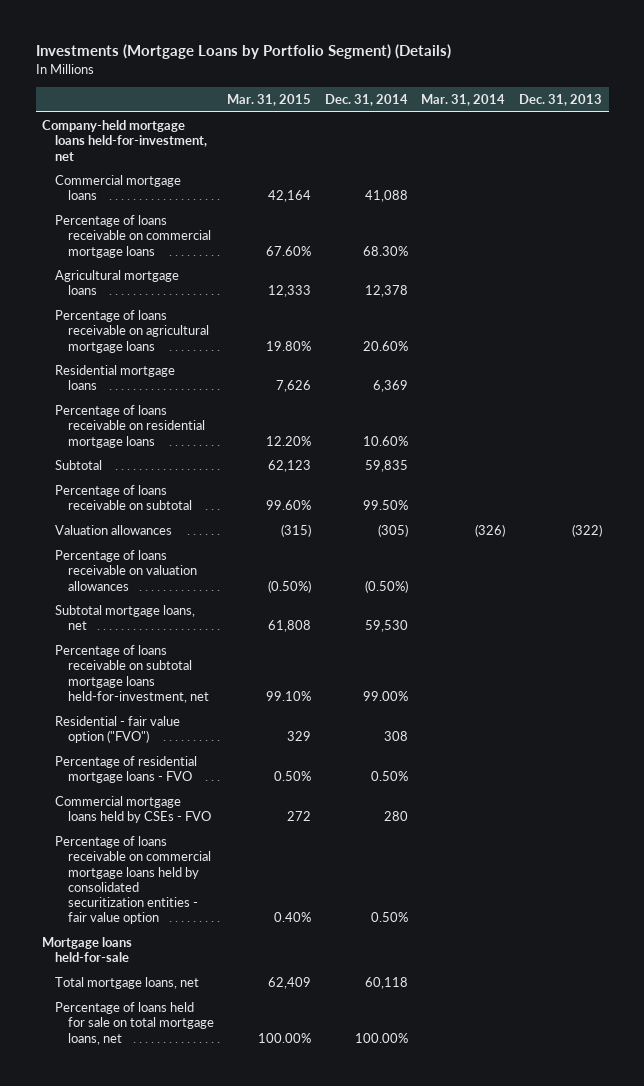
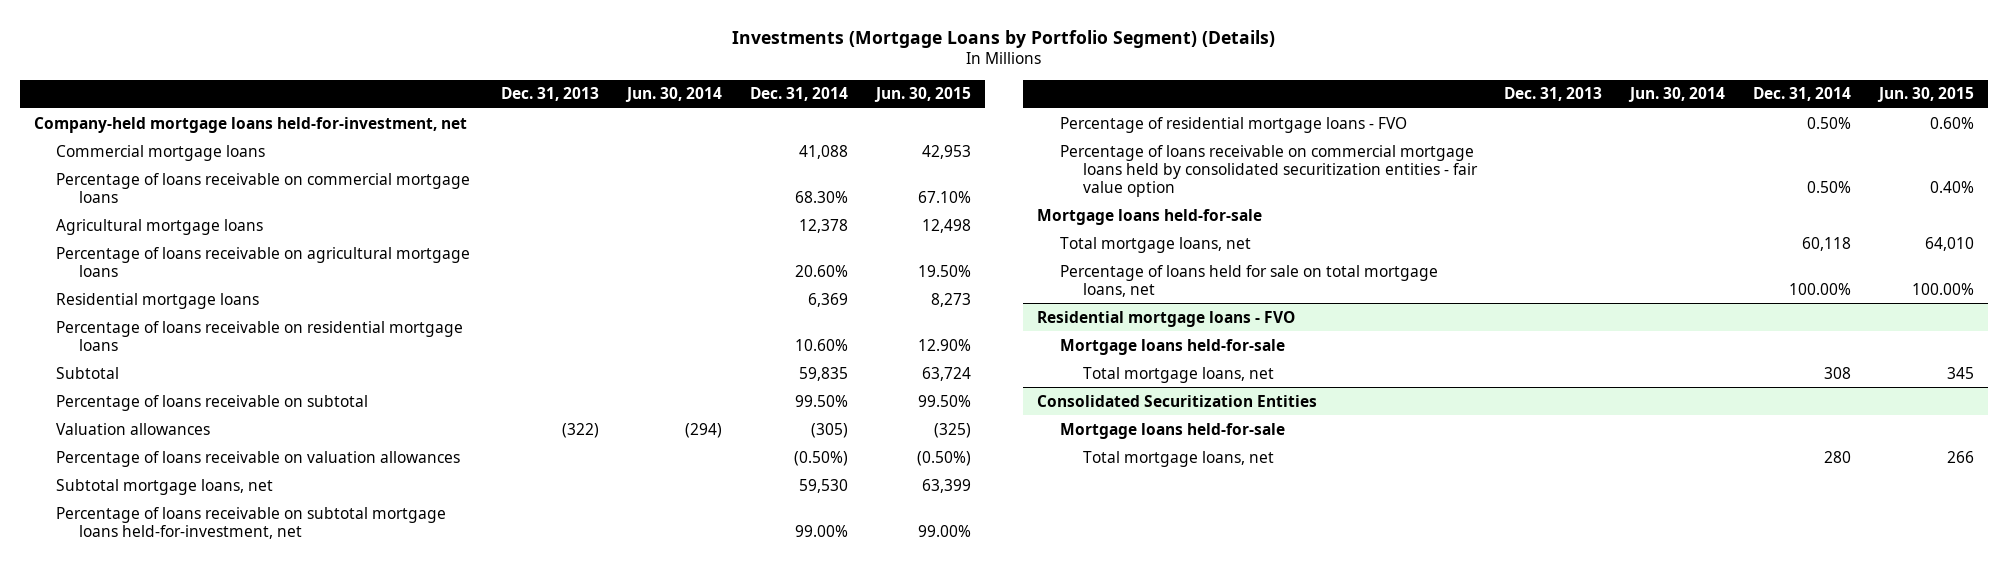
- | Mar. 31, 2015 | Dec. 31, 2014 | Mar. 31, 2014 | Dec. 31, 2013
+ | Dec. 31, 2013 | Jun. 30, 2014 | Dec. 31, 2014 | Jun. 30, 2015
- Residential - fair value option ("FVO") | 329 | 308 | |
- Commercial mortgage loans held by CSEs - FVO | 272 | 280 | |
+ Residential mortgage loans - FVO
+ Mortgage loans held-for-sale
+ Total mortgage loans, net | | | 308 | 345
+ Consolidated Securitization Entities
+ Mortgage loans held-for-sale
+ Total mortgage loans, net | | | 280 | 266

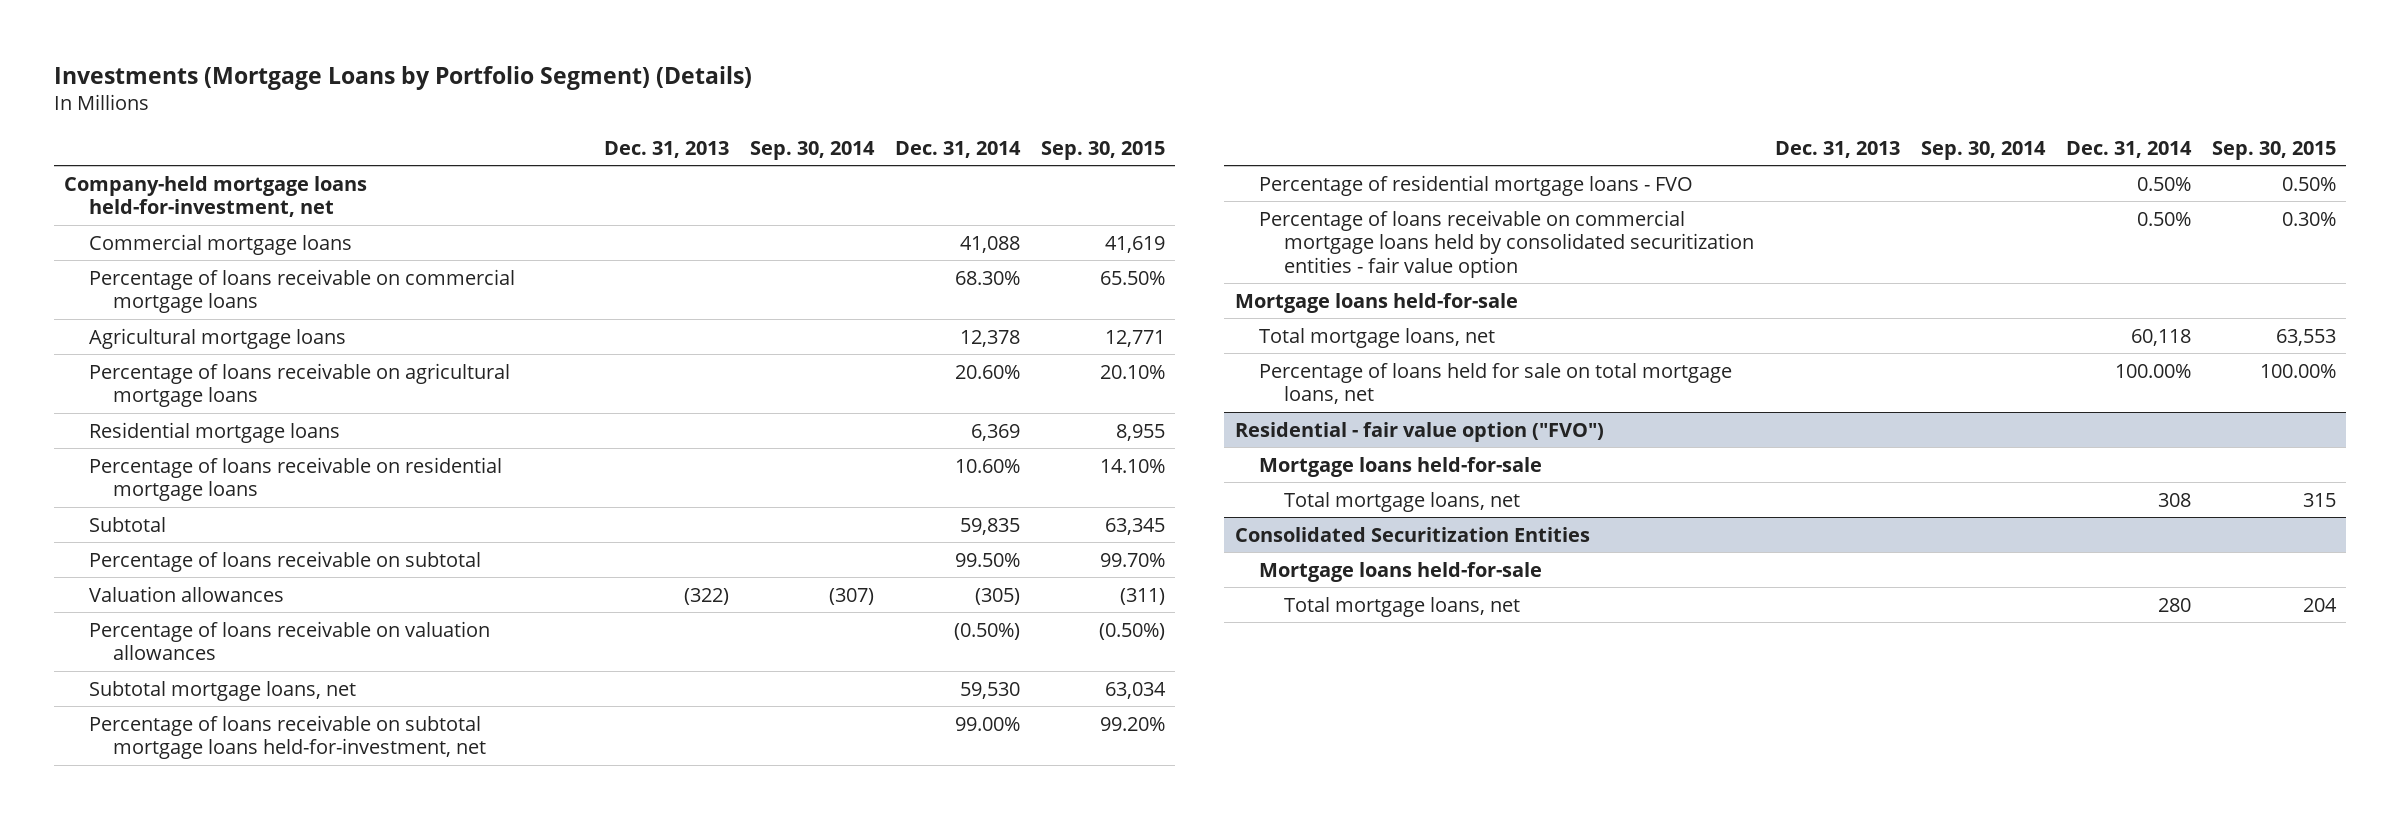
- | Dec. 31, 2013 | Jun. 30, 2014 | Dec. 31, 2014 | Jun. 30, 2015
+ | Dec. 31, 2013 | Sep. 30, 2014 | Dec. 31, 2014 | Sep. 30, 2015
- Residential mortgage loans - FVO
+ Residential - fair value option ("FVO")

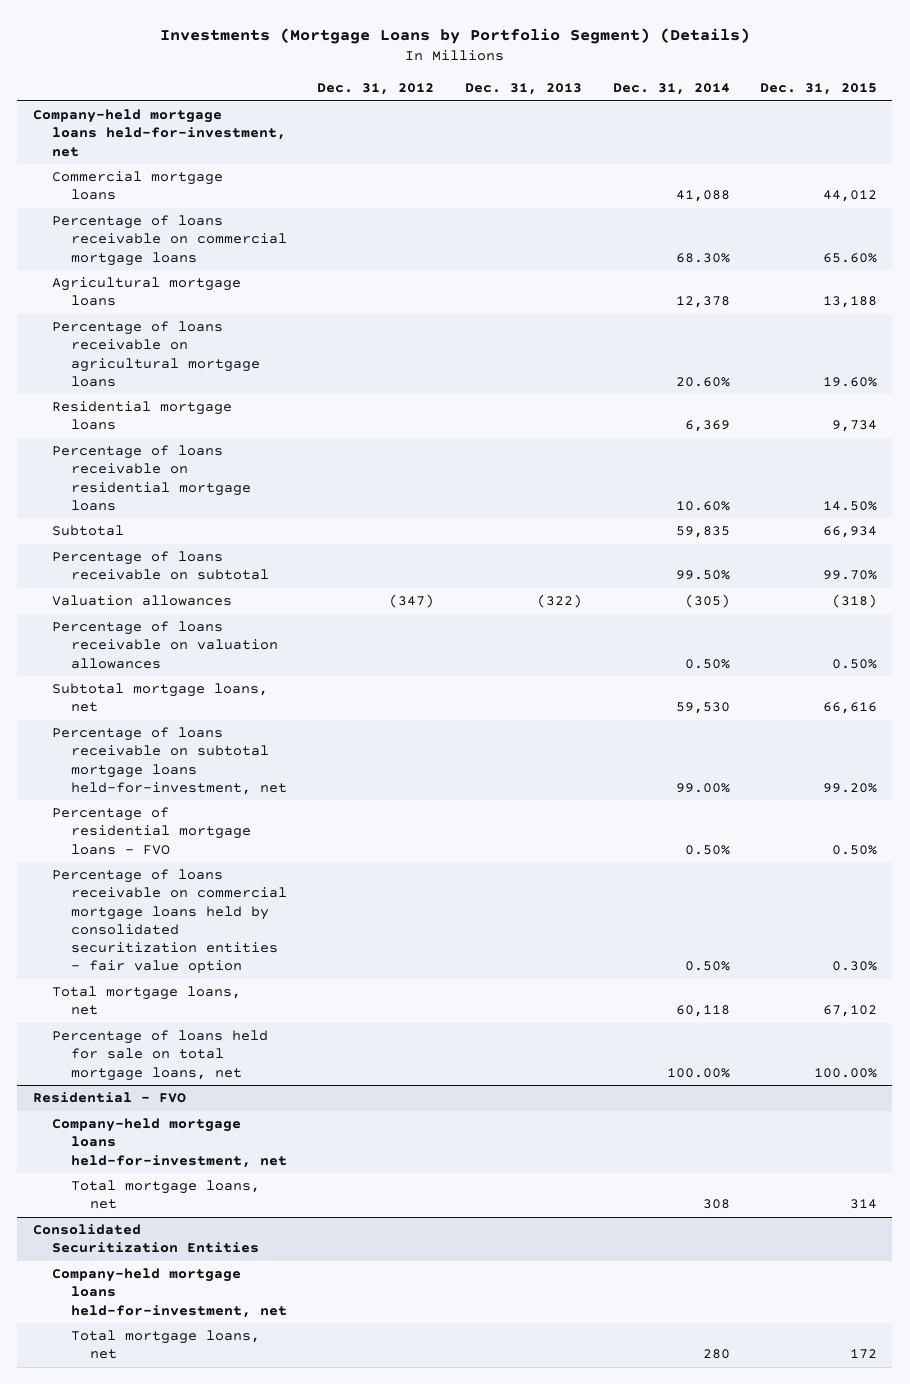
- | Dec. 31, 2013 | Sep. 30, 2014 | Dec. 31, 2014 | Sep. 30, 2015
+ | Dec. 31, 2012 | Dec. 31, 2013 | Dec. 31, 2014 | Dec. 31, 2015
- Percentage of loans receivable on valuation allowances | | | (0.50%) | (0.50%)
+ Percentage of loans receivable on valuation allowances | | | 0.50% | 0.50%
- Mortgage loans held-for-sale
- Residential - fair value option ("FVO")
- Mortgage loans held-for-sale
+ Residential - FVO
+ Company-held mortgage loans held-for-investment, net
@ Consolidated Securitization Entities
- Mortgage loans held-for-sale
+ Company-held mortgage loans held-for-investment, net

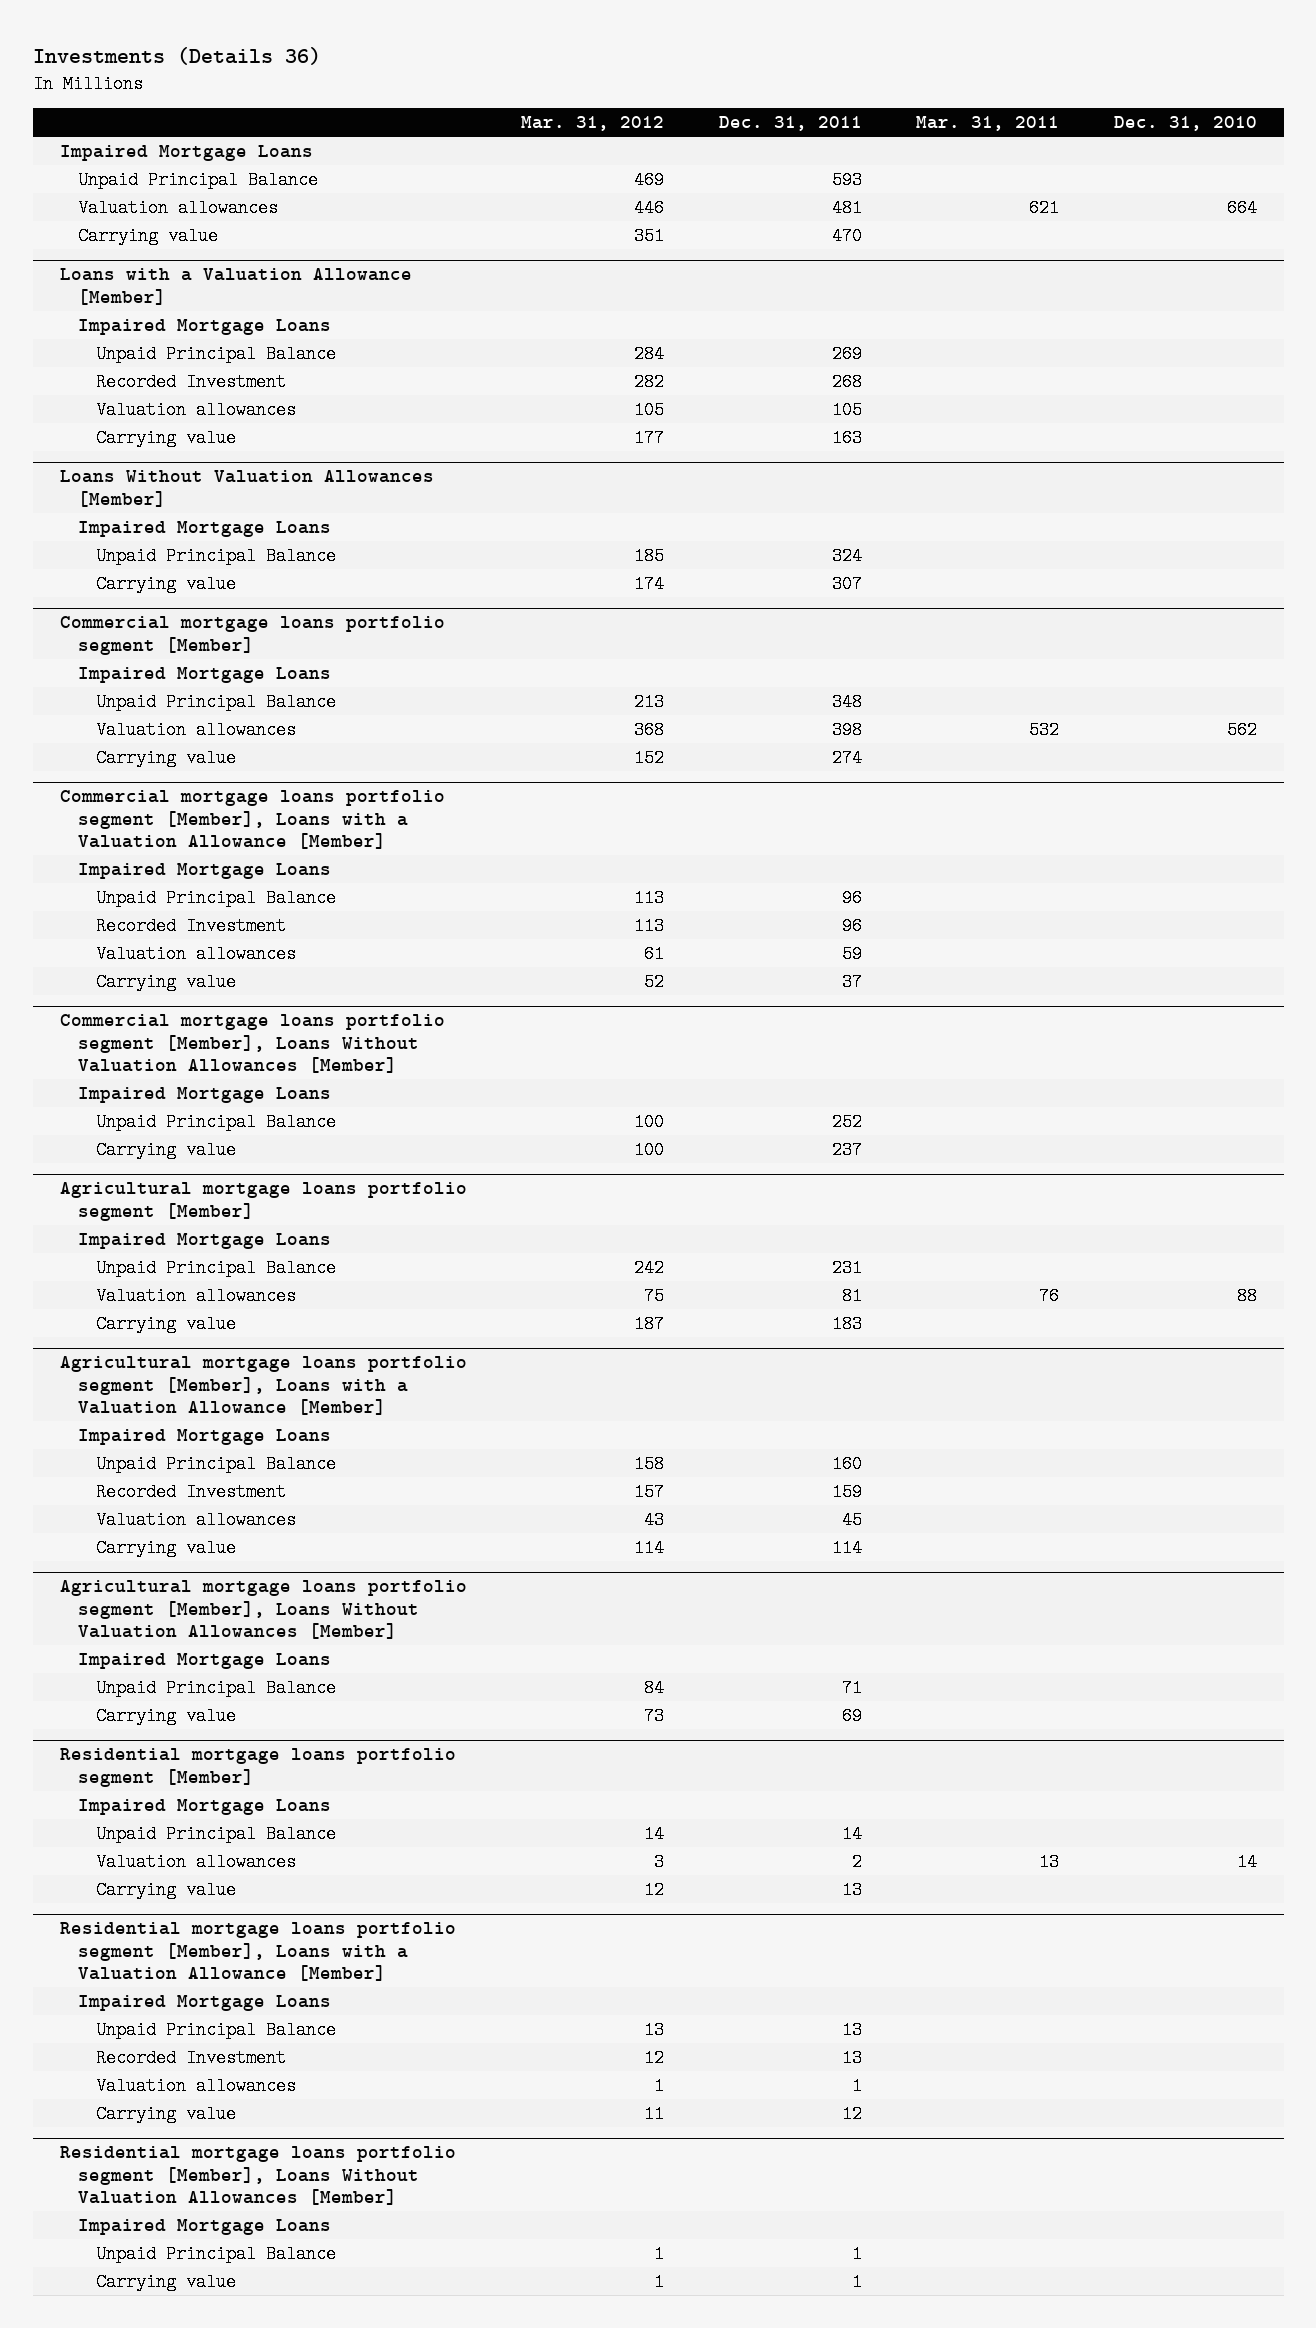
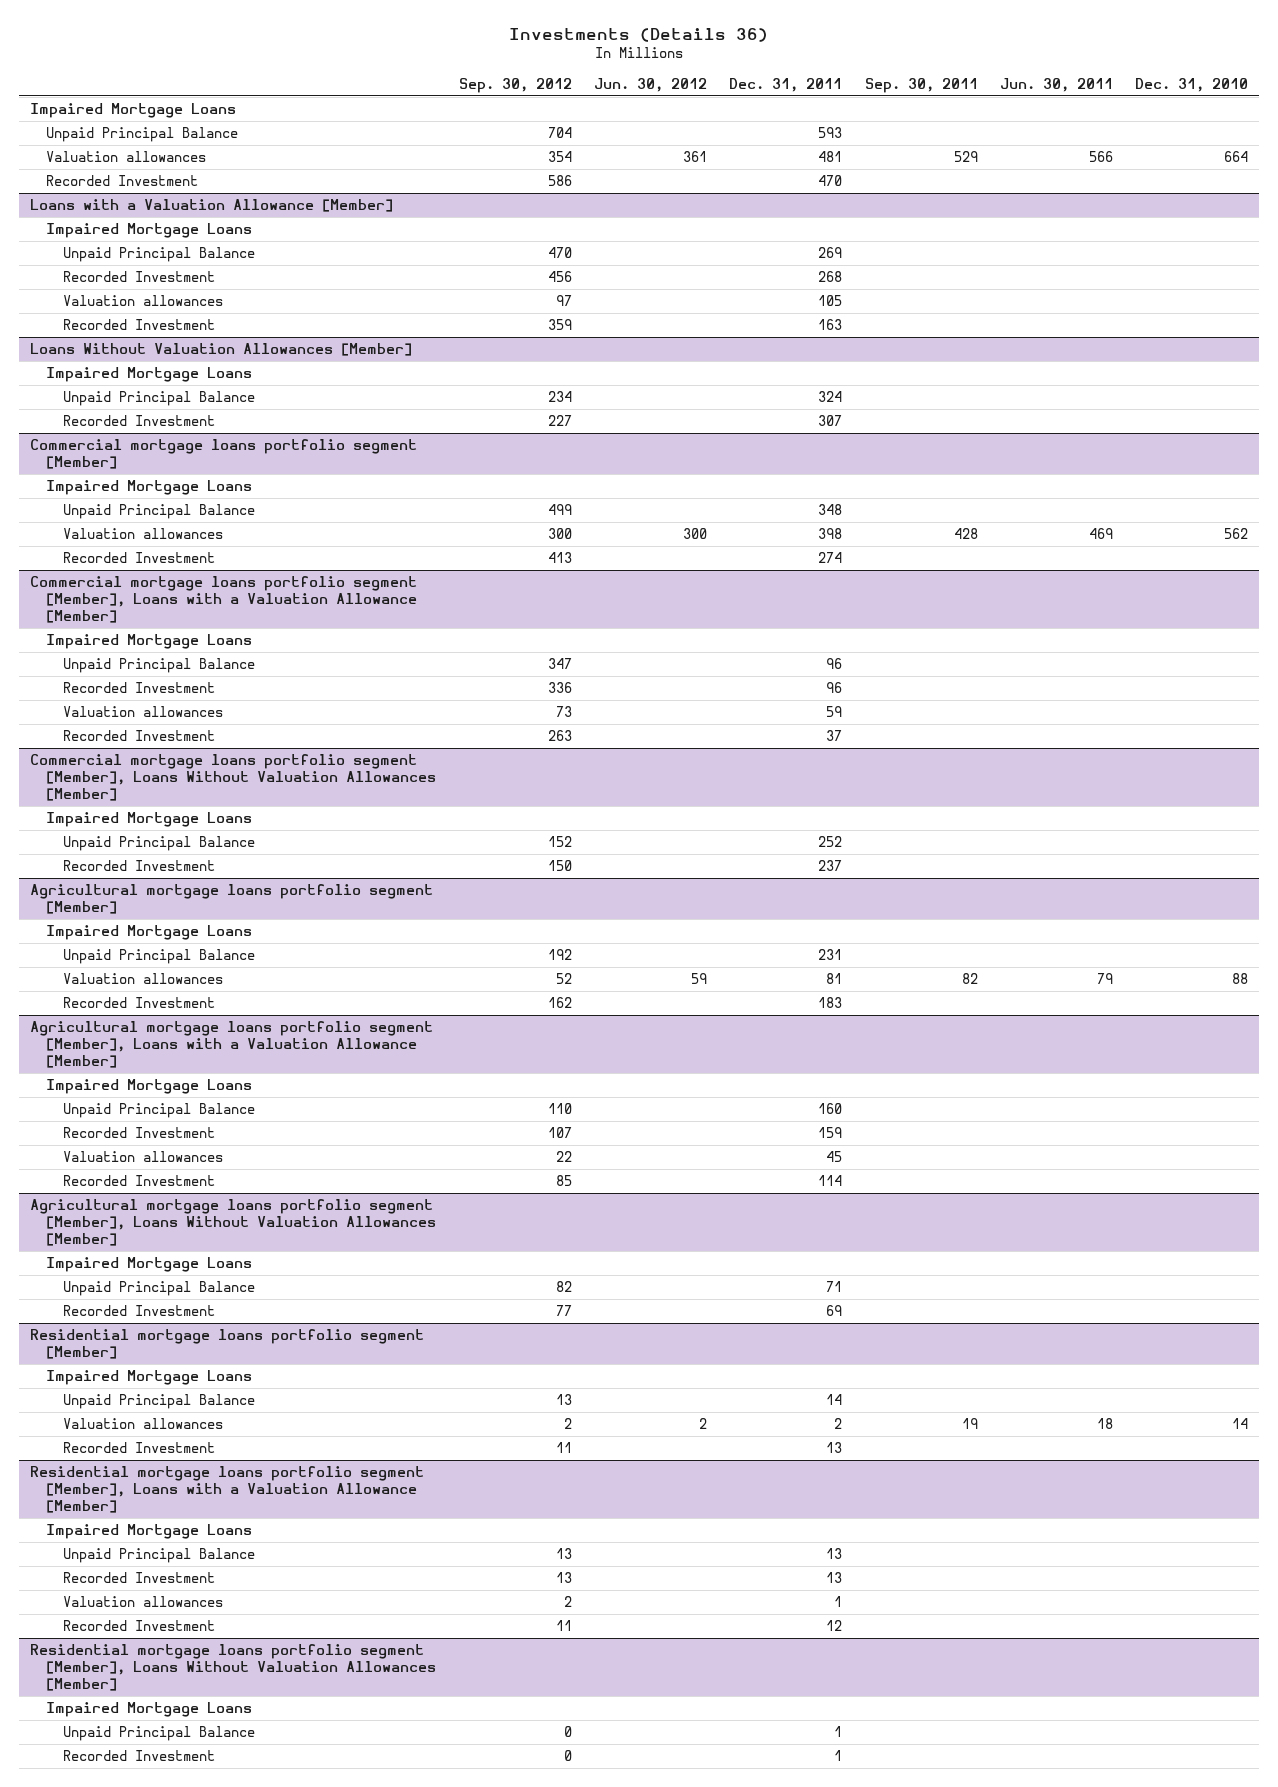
- | Mar. 31, 2012 | Dec. 31, 2011 | Mar. 31, 2011 | Dec. 31, 2010
+ | Sep. 30, 2012 | Jun. 30, 2012 | Dec. 31, 2011 | Sep. 30, 2011 | Jun. 30, 2011 | Dec. 31, 2010
- Carrying value | 351 | 470 | |
+ Recorded Investment | 586 | | 470 | | |
@ Loans with a Valuation Allowance [Member]
- Carrying value | 177 | 163 | |
+ Recorded Investment | 359 | | 163 | | |
@ Loans Without Valuation Allowances [Member]
- Carrying value | 174 | 307 | |
+ Recorded Investment | 227 | | 307 | | |
@ Commercial mortgage loans portfolio segment [Member]
- Carrying value | 152 | 274 | |
+ Recorded Investment | 413 | | 274 | | |
@ Commercial mortgage loans portfolio segment [Member], Loans with a Valuation Allowance [Member]
- Carrying value | 52 | 37 | |
+ Recorded Investment | 263 | | 37 | | |
@ Commercial mortgage loans portfolio segment [Member], Loans Without Valuation Allowances [Member]
- Carrying value | 100 | 237 | |
+ Recorded Investment | 150 | | 237 | | |
@ Agricultural mortgage loans portfolio segment [Member]
- Carrying value | 187 | 183 | |
+ Recorded Investment | 162 | | 183 | | |
@ Agricultural mortgage loans portfolio segment [Member], Loans with a Valuation Allowance [Member]
- Carrying value | 114 | 114 | |
+ Recorded Investment | 85 | | 114 | | |
@ Agricultural mortgage loans portfolio segment [Member], Loans Without Valuation Allowances [Member]
- Carrying value | 73 | 69 | |
+ Recorded Investment | 77 | | 69 | | |
@ Residential mortgage loans portfolio segment [Member]
- Carrying value | 12 | 13 | |
+ Recorded Investment | 11 | | 13 | | |
@ Residential mortgage loans portfolio segment [Member], Loans with a Valuation Allowance [Member]
- Carrying value | 11 | 12 | |
+ Recorded Investment | 11 | | 12 | | |
@ Residential mortgage loans portfolio segment [Member], Loans Without Valuation Allowances [Member]
- Carrying value | 1 | 1 | |
+ Recorded Investment | 0 | | 1 | | |

